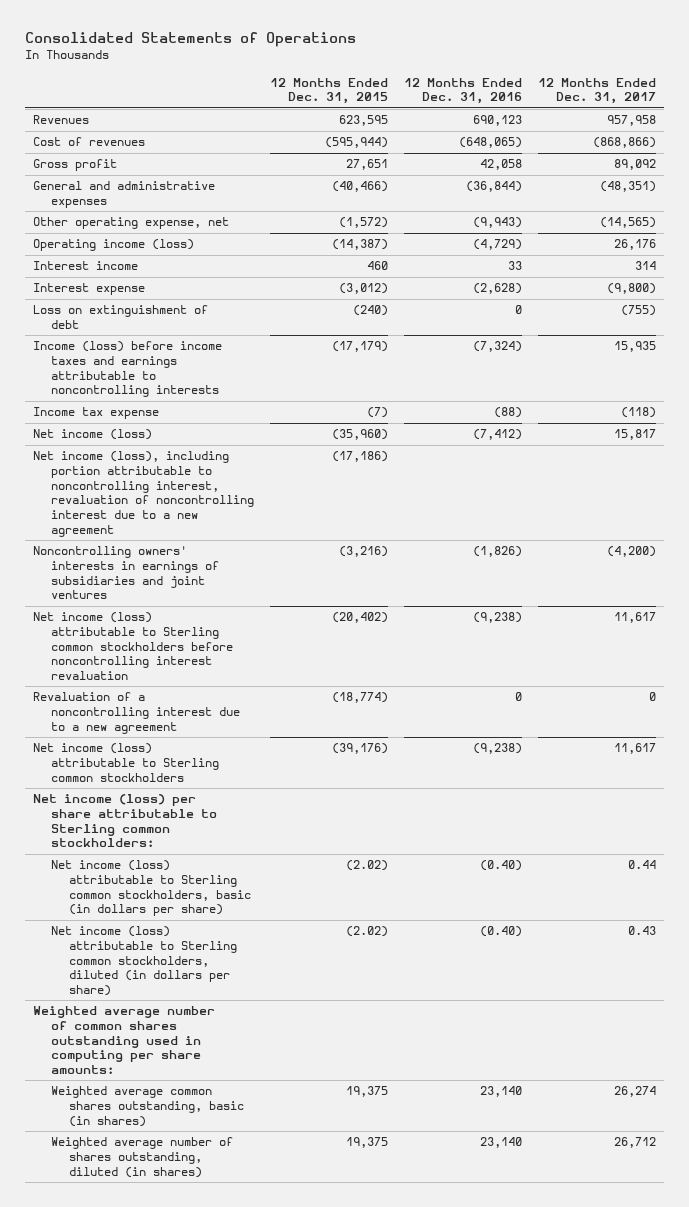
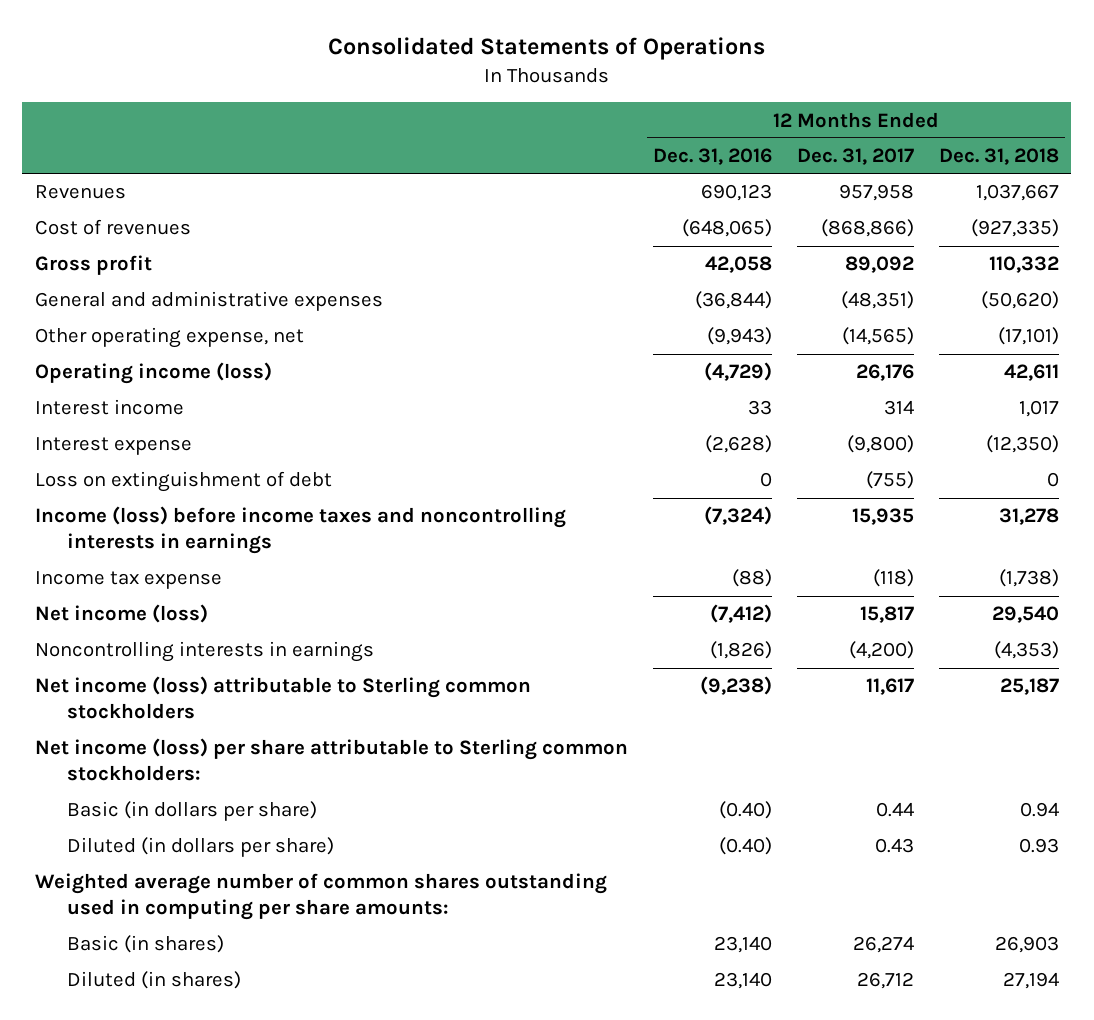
- | 12 Months Ended Dec. 31, 2015 | 12 Months Ended Dec. 31, 2016 | 12 Months Ended Dec. 31, 2017
+ | 12 Months Ended Dec. 31, 2016 | 12 Months Ended Dec. 31, 2017 | 12 Months Ended Dec. 31, 2018
- Income (loss) before income taxes and earnings attributable to noncontrolling interests | (17,179) | (7,324) | 15,935
+ Income (loss) before income taxes and noncontrolling interests in earnings | (7,324) | 15,935 | 31,278
- Net income (loss), including portion attributable to noncontrolling interest, revaluation of noncontrolling interest due to a new agreement | (17,186) | |
- Noncontrolling owners' interests in earnings of subsidiaries and joint ventures | (3,216) | (1,826) | (4,200)
- Net income (loss) attributable to Sterling common stockholders before noncontrolling interest revaluation | (20,402) | (9,238) | 11,617
- Revaluation of a noncontrolling interest due to a new agreement | (18,774) | 0 | 0
+ Noncontrolling interests in earnings | (1,826) | (4,200) | (4,353)
- Net income (loss) attributable to Sterling common stockholders, basic (in dollars per share) | (2.02) | (0.40) | 0.44
- Net income (loss) attributable to Sterling common stockholders, diluted (in dollars per share) | (2.02) | (0.40) | 0.43
+ Basic (in dollars per share) | (0.40) | 0.44 | 0.94
+ Diluted (in dollars per share) | (0.40) | 0.43 | 0.93
- Weighted average common shares outstanding, basic (in shares) | 19,375 | 23,140 | 26,274
- Weighted average number of shares outstanding, diluted (in shares) | 19,375 | 23,140 | 26,712
+ Basic (in shares) | 23,140 | 26,274 | 26,903
+ Diluted (in shares) | 23,140 | 26,712 | 27,194

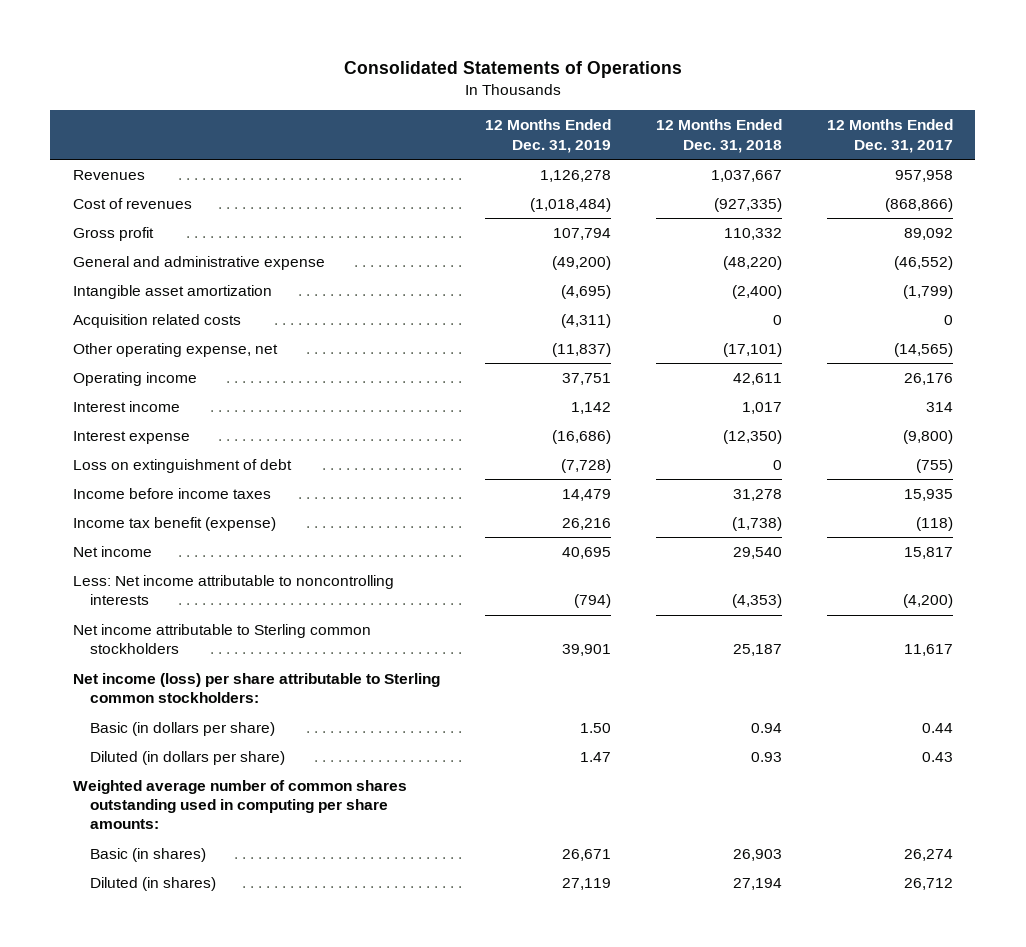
- | 12 Months Ended Dec. 31, 2016 | 12 Months Ended Dec. 31, 2017 | 12 Months Ended Dec. 31, 2018
+ | 12 Months Ended Dec. 31, 2019 | 12 Months Ended Dec. 31, 2018 | 12 Months Ended Dec. 31, 2017
- General and administrative expenses | (36,844) | (48,351) | (50,620)
+ General and administrative expense | (49,200) | (48,220) | (46,552)
+ Intangible asset amortization | (4,695) | (2,400) | (1,799)
+ Acquisition related costs | (4,311) | 0 | 0
- Operating income (loss) | (4,729) | 26,176 | 42,611
+ Operating income | 37,751 | 42,611 | 26,176
- Income (loss) before income taxes and noncontrolling interests in earnings | (7,324) | 15,935 | 31,278
- Income tax expense | (88) | (118) | (1,738)
- Net income (loss) | (7,412) | 15,817 | 29,540
- Noncontrolling interests in earnings | (1,826) | (4,200) | (4,353)
- Net income (loss) attributable to Sterling common stockholders | (9,238) | 11,617 | 25,187
+ Income before income taxes | 14,479 | 31,278 | 15,935
+ Income tax benefit (expense) | 26,216 | (1,738) | (118)
+ Net income | 40,695 | 29,540 | 15,817
+ Less: Net income attributable to noncontrolling interests | (794) | (4,353) | (4,200)
+ Net income attributable to Sterling common stockholders | 39,901 | 25,187 | 11,617

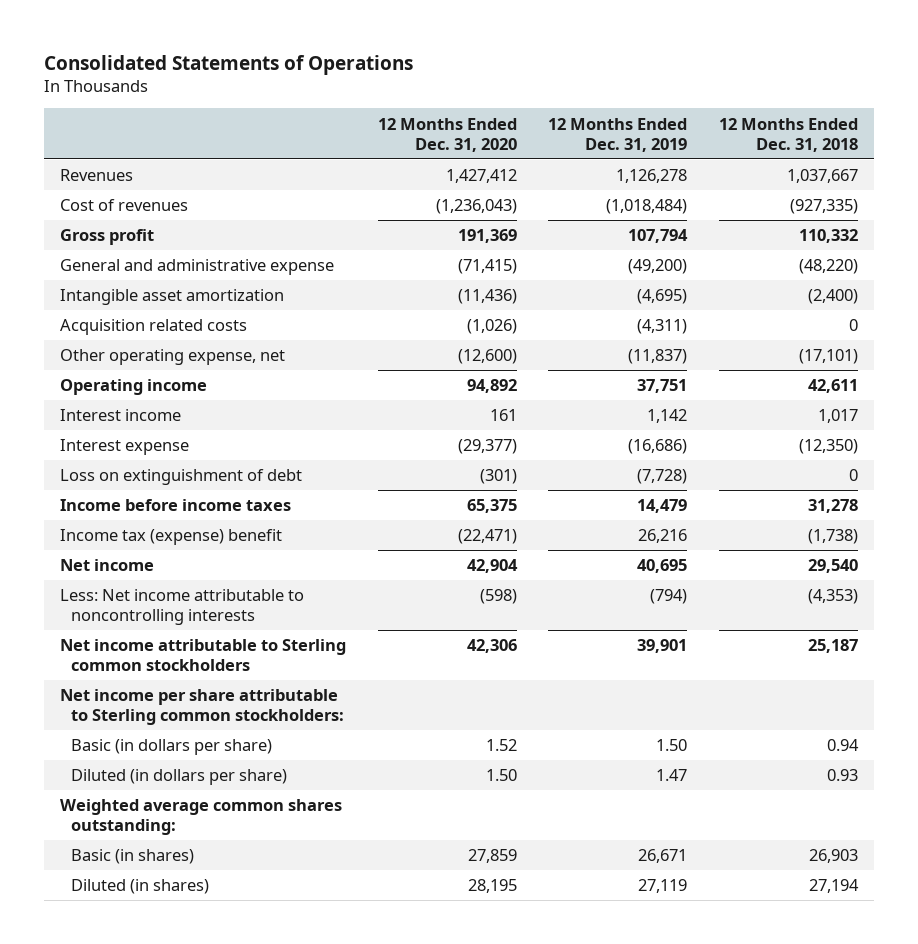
- | 12 Months Ended Dec. 31, 2019 | 12 Months Ended Dec. 31, 2018 | 12 Months Ended Dec. 31, 2017
+ | 12 Months Ended Dec. 31, 2020 | 12 Months Ended Dec. 31, 2019 | 12 Months Ended Dec. 31, 2018
- Income tax benefit (expense) | 26,216 | (1,738) | (118)
+ Income tax (expense) benefit | (22,471) | 26,216 | (1,738)
- Net income (loss) per share attributable to Sterling common stockholders:
+ Net income per share attributable to Sterling common stockholders:
- Weighted average number of common shares outstanding used in computing per share amounts:
+ Weighted average common shares outstanding:

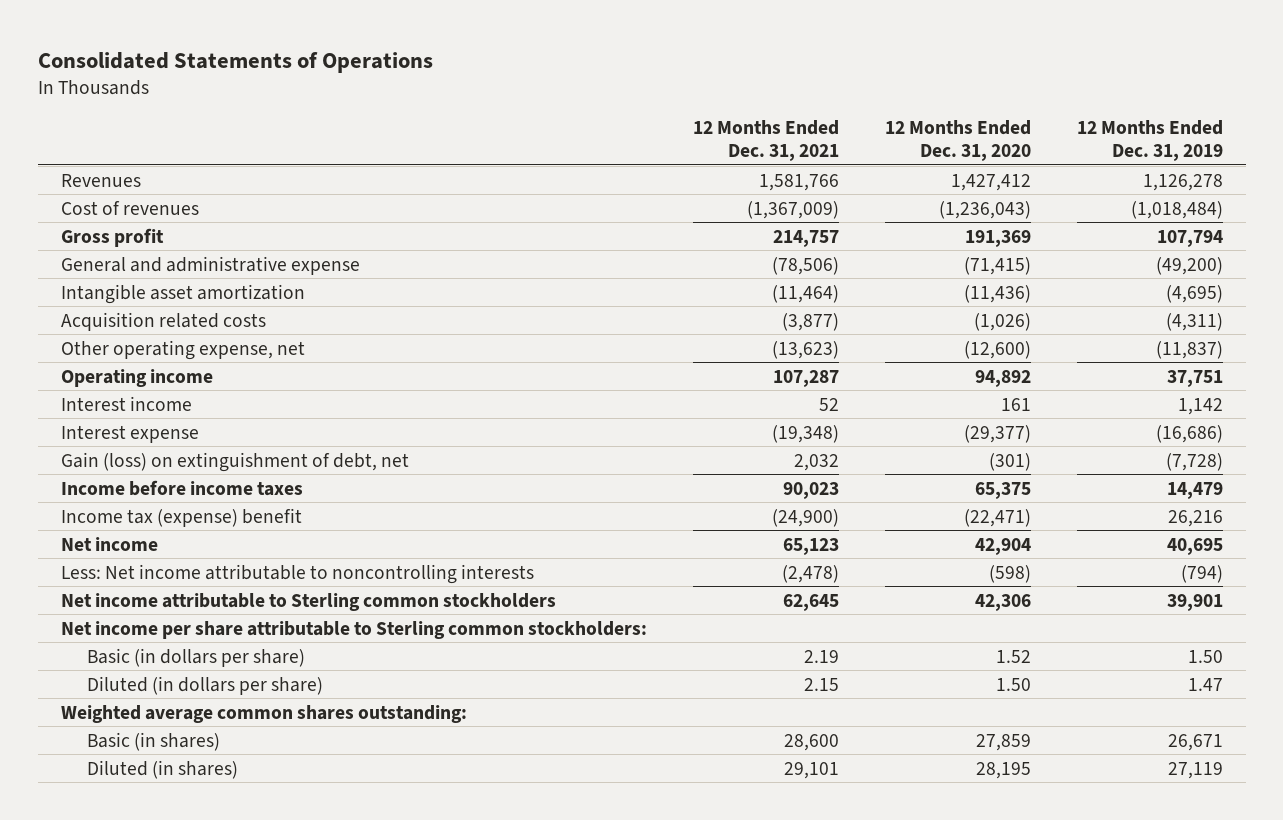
- | 12 Months Ended Dec. 31, 2020 | 12 Months Ended Dec. 31, 2019 | 12 Months Ended Dec. 31, 2018
+ | 12 Months Ended Dec. 31, 2021 | 12 Months Ended Dec. 31, 2020 | 12 Months Ended Dec. 31, 2019
- Loss on extinguishment of debt | (301) | (7,728) | 0
+ Gain (loss) on extinguishment of debt, net | 2,032 | (301) | (7,728)

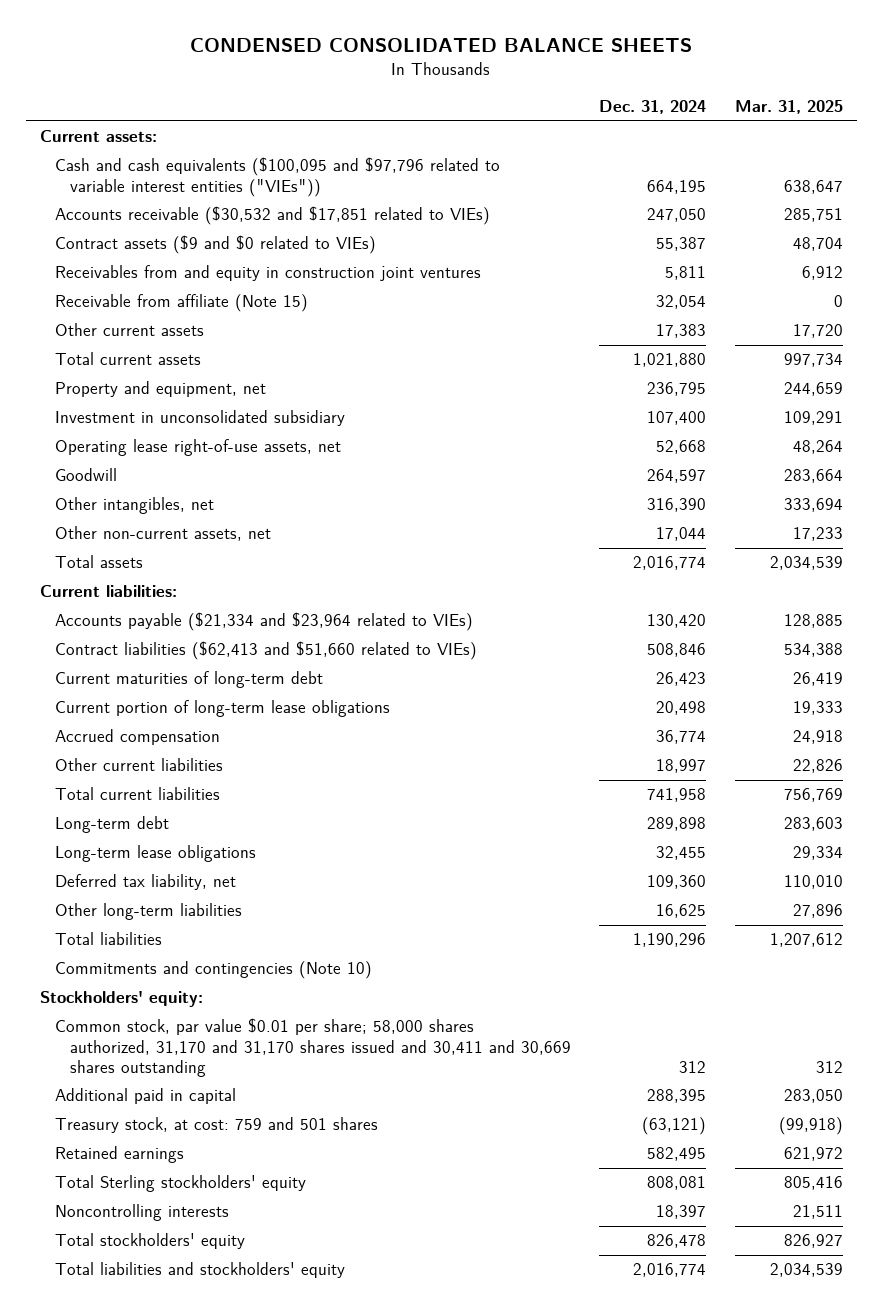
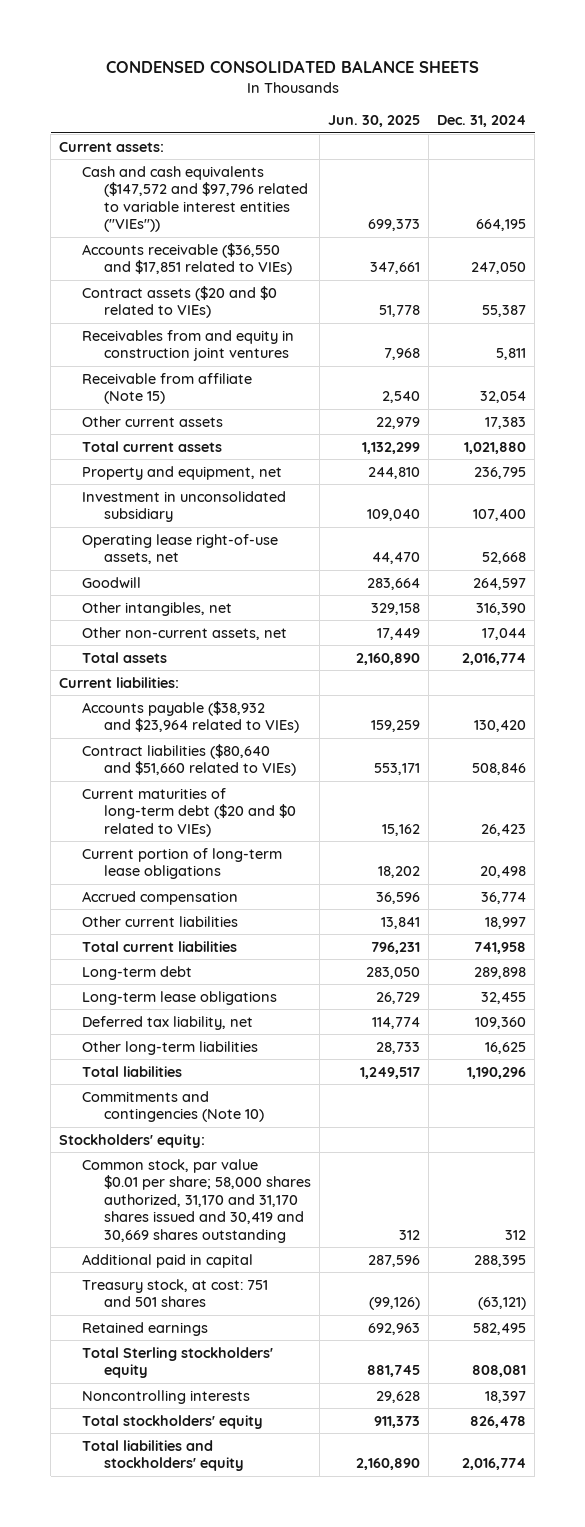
- | Dec. 31, 2024 | Mar. 31, 2025
+ | Jun. 30, 2025 | Dec. 31, 2024
- Cash and cash equivalents ($100,095 and $97,796 related to variable interest entities ("VIEs")) | 664,195 | 638,647
- Accounts receivable ($30,532 and $17,851 related to VIEs) | 247,050 | 285,751
- Contract assets ($9 and $0 related to VIEs) | 55,387 | 48,704
+ Cash and cash equivalents ($147,572 and $97,796 related to variable interest entities ("VIEs")) | 699,373 | 664,195
+ Accounts receivable ($36,550 and $17,851 related to VIEs) | 347,661 | 247,050
+ Contract assets ($20 and $0 related to VIEs) | 51,778 | 55,387
- Accounts payable ($21,334 and $23,964 related to VIEs) | 130,420 | 128,885
- Contract liabilities ($62,413 and $51,660 related to VIEs) | 508,846 | 534,388
- Current maturities of long-term debt | 26,423 | 26,419
+ Accounts payable ($38,932 and $23,964 related to VIEs) | 159,259 | 130,420
+ Contract liabilities ($80,640 and $51,660 related to VIEs) | 553,171 | 508,846
+ Current maturities of long-term debt ($20 and $0 related to VIEs) | 15,162 | 26,423
- Common stock, par value $0.01 per share; 58,000 shares authorized, 31,170 and 31,170 shares issued and 30,411 and 30,669 shares outstanding | 312 | 312
+ Common stock, par value $0.01 per share; 58,000 shares authorized, 31,170 and 31,170 shares issued and 30,419 and 30,669 shares outstanding | 312 | 312
- Treasury stock, at cost: 759 and 501 shares | (63,121) | (99,918)
+ Treasury stock, at cost: 751 and 501 shares | (99,126) | (63,121)

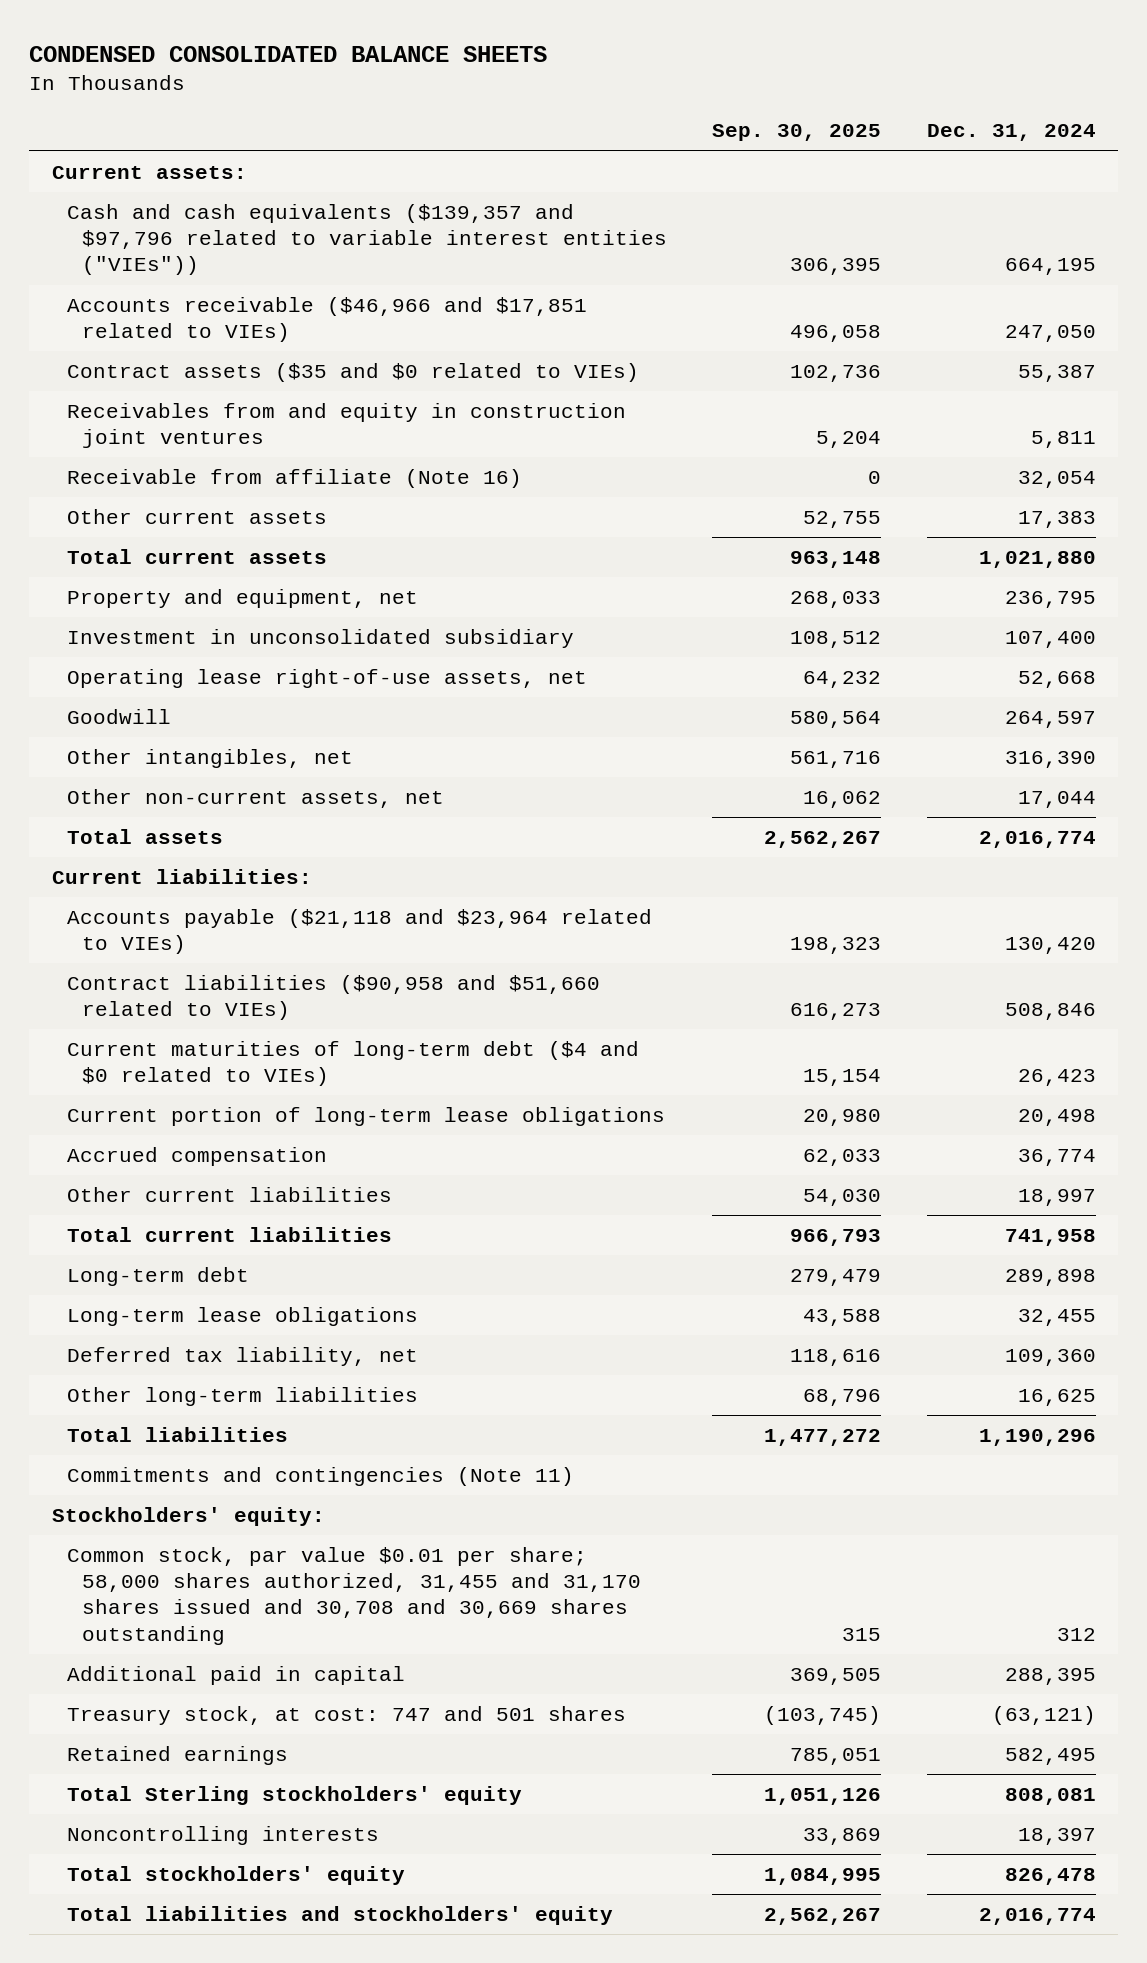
- | Jun. 30, 2025 | Dec. 31, 2024
+ | Sep. 30, 2025 | Dec. 31, 2024
- Cash and cash equivalents ($147,572 and $97,796 related to variable interest entities ("VIEs")) | 699,373 | 664,195
- Accounts receivable ($36,550 and $17,851 related to VIEs) | 347,661 | 247,050
- Contract assets ($20 and $0 related to VIEs) | 51,778 | 55,387
+ Cash and cash equivalents ($139,357 and $97,796 related to variable interest entities ("VIEs")) | 306,395 | 664,195
+ Accounts receivable ($46,966 and $17,851 related to VIEs) | 496,058 | 247,050
+ Contract assets ($35 and $0 related to VIEs) | 102,736 | 55,387
- Receivable from affiliate (Note 15) | 2,540 | 32,054
+ Receivable from affiliate (Note 16) | 0 | 32,054
- Accounts payable ($38,932 and $23,964 related to VIEs) | 159,259 | 130,420
- Contract liabilities ($80,640 and $51,660 related to VIEs) | 553,171 | 508,846
- Current maturities of long-term debt ($20 and $0 related to VIEs) | 15,162 | 26,423
+ Accounts payable ($21,118 and $23,964 related to VIEs) | 198,323 | 130,420
+ Contract liabilities ($90,958 and $51,660 related to VIEs) | 616,273 | 508,846
+ Current maturities of long-term debt ($4 and $0 related to VIEs) | 15,154 | 26,423
- Commitments and contingencies (Note 10)
+ Commitments and contingencies (Note 11)
- Common stock, par value $0.01 per share; 58,000 shares authorized, 31,170 and 31,170 shares issued and 30,419 and 30,669 shares outstanding | 312 | 312
+ Common stock, par value $0.01 per share; 58,000 shares authorized, 31,455 and 31,170 shares issued and 30,708 and 30,669 shares outstanding | 315 | 312
- Treasury stock, at cost: 751 and 501 shares | (99,126) | (63,121)
+ Treasury stock, at cost: 747 and 501 shares | (103,745) | (63,121)

